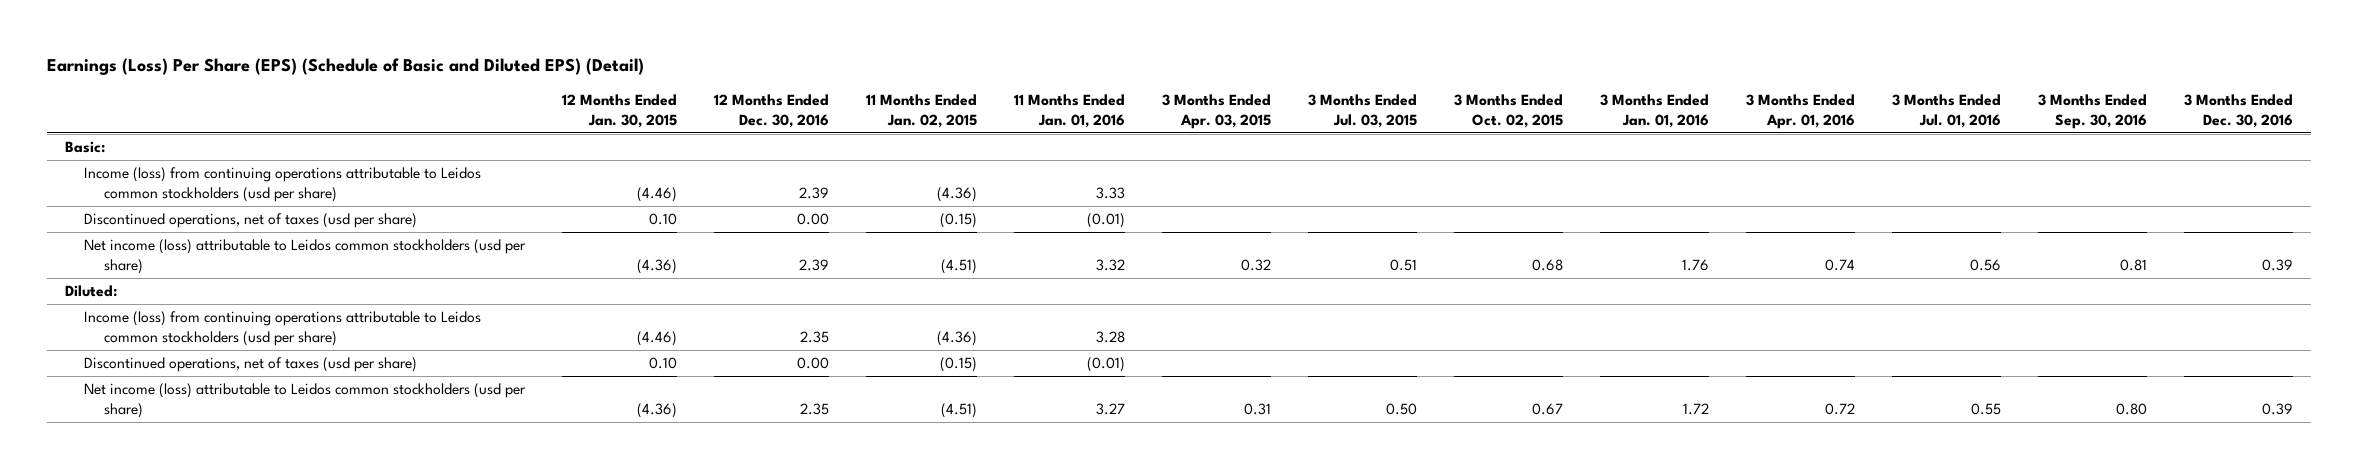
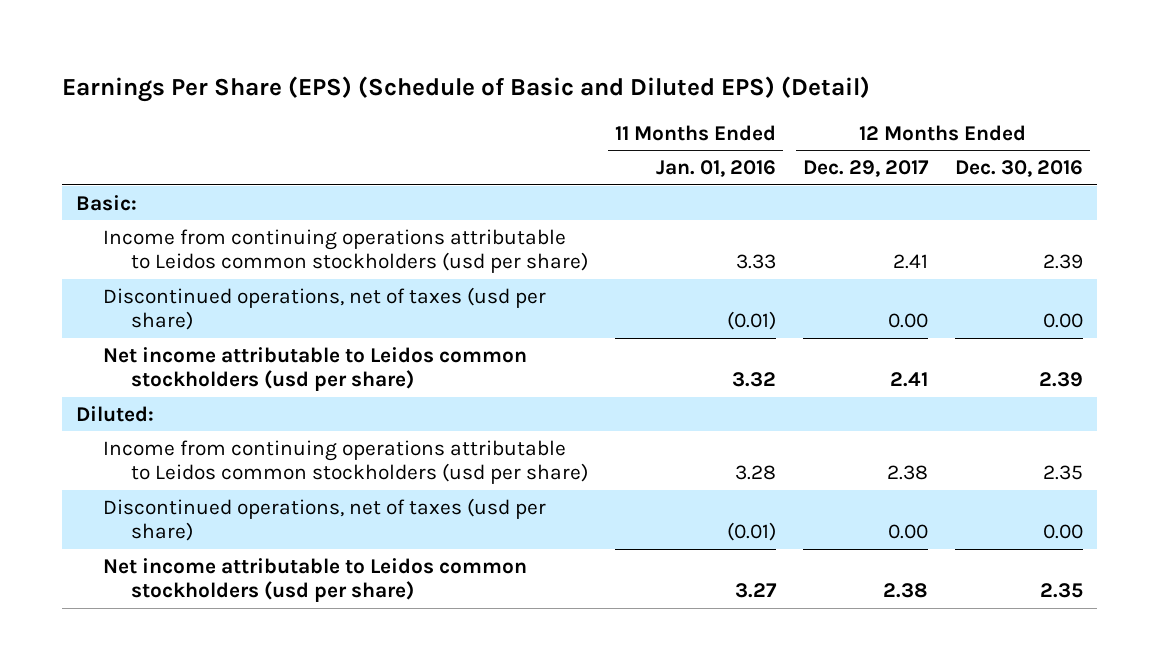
- Earnings (Loss) Per Share (EPS) (Schedule of Basic and Diluted EPS) (Detail)
+ Earnings Per Share (EPS) (Schedule of Basic and Diluted EPS) (Detail)
- | 12 Months Ended Jan. 30, 2015 | 12 Months Ended Dec. 30, 2016 | 11 Months Ended Jan. 02, 2015 | 11 Months Ended Jan. 01, 2016 | 3 Months Ended Apr. 03, 2015 | 3 Months Ended Jul. 03, 2015 | 3 Months Ended Oct. 02, 2015 | 3 Months Ended Jan. 01, 2016 | 3 Months Ended Apr. 01, 2016 | 3 Months Ended Jul. 01, 2016 | 3 Months Ended Sep. 30, 2016 | 3 Months Ended Dec. 30, 2016
+ | 11 Months Ended Jan. 01, 2016 | 12 Months Ended Dec. 29, 2017 | 12 Months Ended Dec. 30, 2016
- Income (loss) from continuing operations attributable to Leidos common stockholders (usd per share) | (4.46) | 2.39 | (4.36) | 3.33 | | | | | | | |
+ Income from continuing operations attributable to Leidos common stockholders (usd per share) | 3.33 | 2.41 | 2.39
- Net income (loss) attributable to Leidos common stockholders (usd per share) | (4.36) | 2.39 | (4.51) | 3.32 | 0.32 | 0.51 | 0.68 | 1.76 | 0.74 | 0.56 | 0.81 | 0.39
+ Net income attributable to Leidos common stockholders (usd per share) | 3.32 | 2.41 | 2.39
- Income (loss) from continuing operations attributable to Leidos common stockholders (usd per share) | (4.46) | 2.35 | (4.36) | 3.28 | | | | | | | |
+ Income from continuing operations attributable to Leidos common stockholders (usd per share) | 3.28 | 2.38 | 2.35
- Net income (loss) attributable to Leidos common stockholders (usd per share) | (4.36) | 2.35 | (4.51) | 3.27 | 0.31 | 0.50 | 0.67 | 1.72 | 0.72 | 0.55 | 0.80 | 0.39
+ Net income attributable to Leidos common stockholders (usd per share) | 3.27 | 2.38 | 2.35

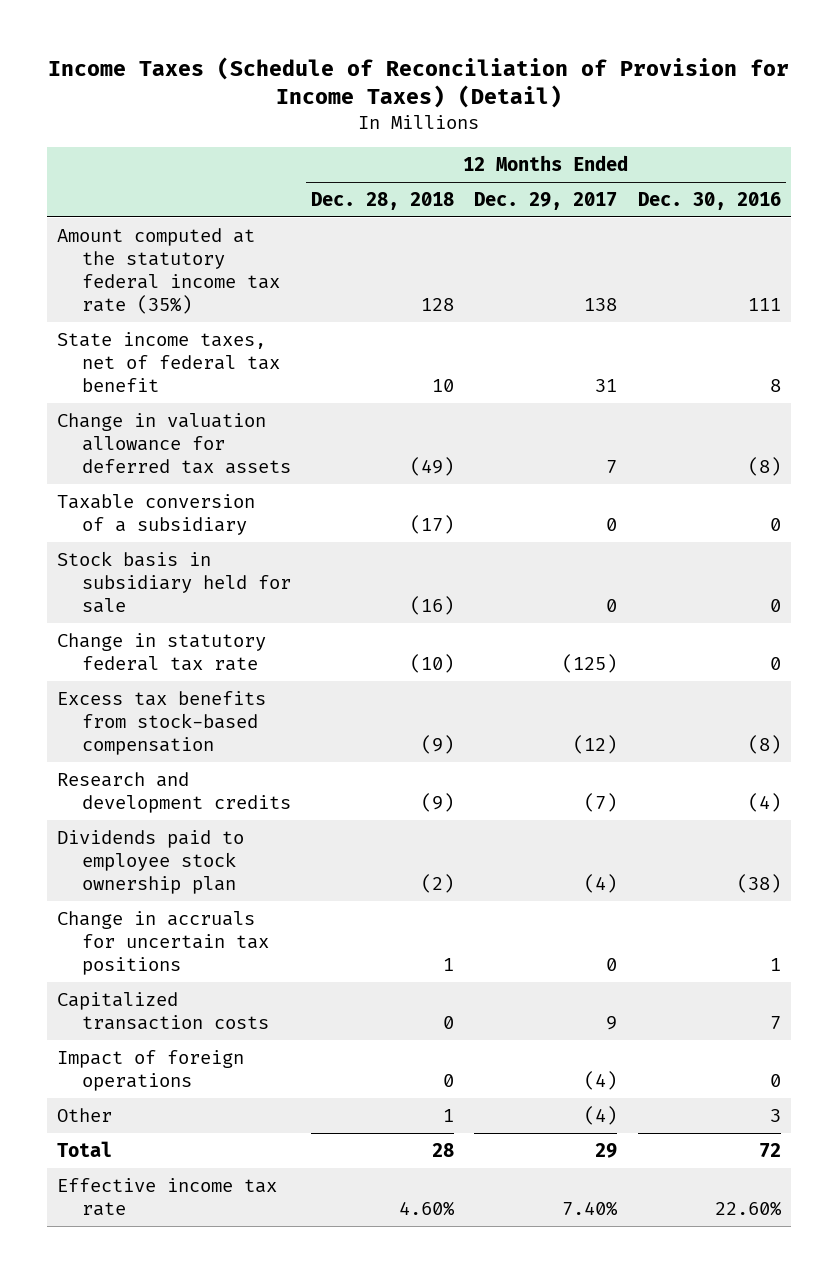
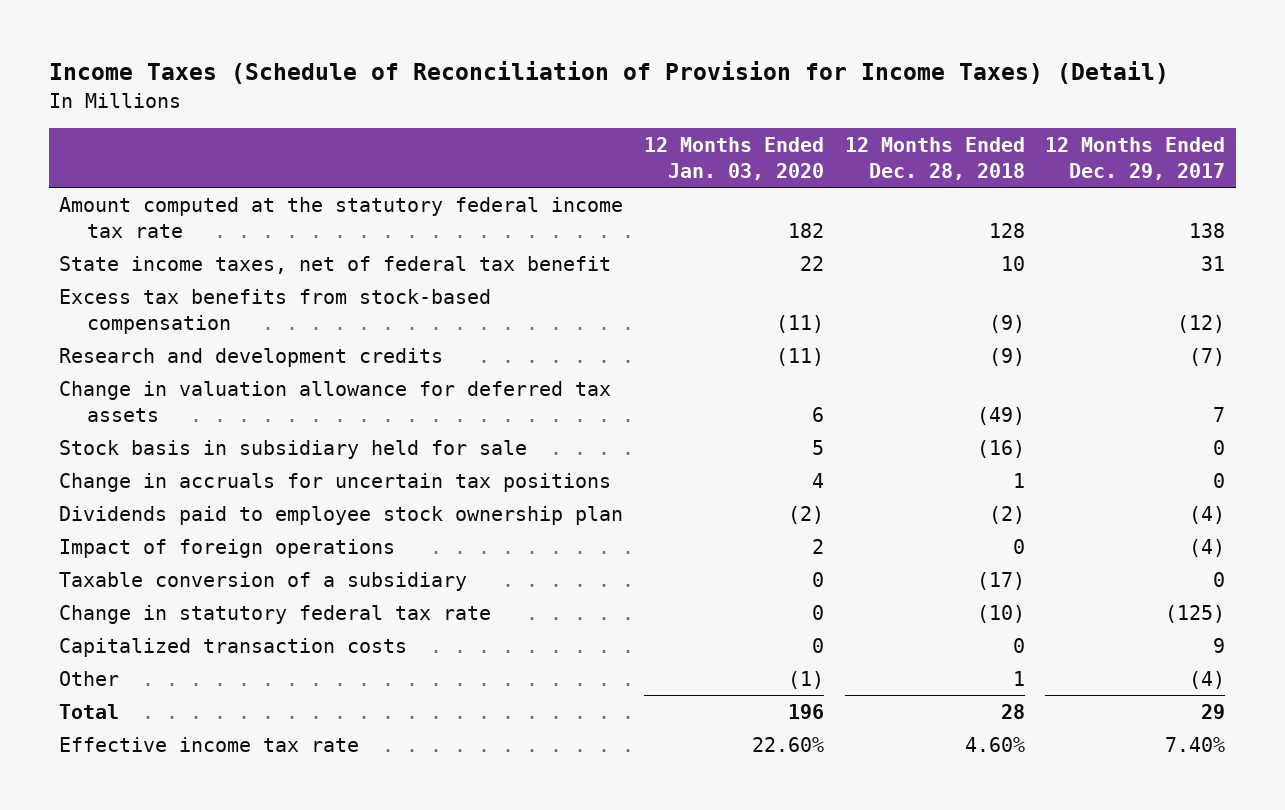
- | 12 Months Ended Dec. 28, 2018 | 12 Months Ended Dec. 29, 2017 | 12 Months Ended Dec. 30, 2016
+ | 12 Months Ended Jan. 03, 2020 | 12 Months Ended Dec. 28, 2018 | 12 Months Ended Dec. 29, 2017
- Amount computed at the statutory federal income tax rate (35%) | 128 | 138 | 111
+ Amount computed at the statutory federal income tax rate | 182 | 128 | 138
moved down: Change in valuation allowance for deferred tax assets | 6 | (49) | 7
moved down: Stock basis in subsidiary held for sale | 5 | (16) | 0
moved down: Dividends paid to employee stock ownership plan | (2) | (2) | (4)
moved down: Taxable conversion of a subsidiary | 0 | (17) | 0
moved down: Change in statutory federal tax rate | 0 | (10) | (125)
moved down: Capitalized transaction costs | 0 | 0 | 9

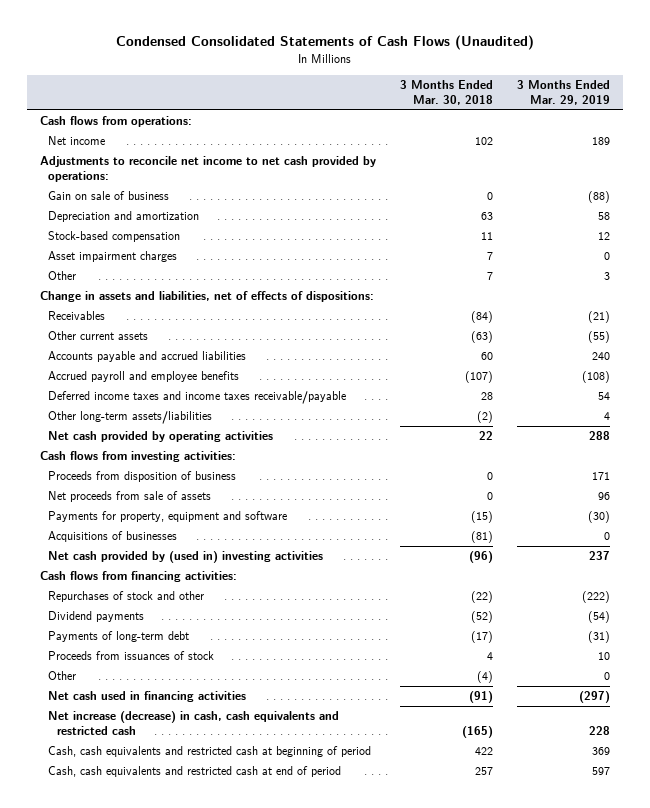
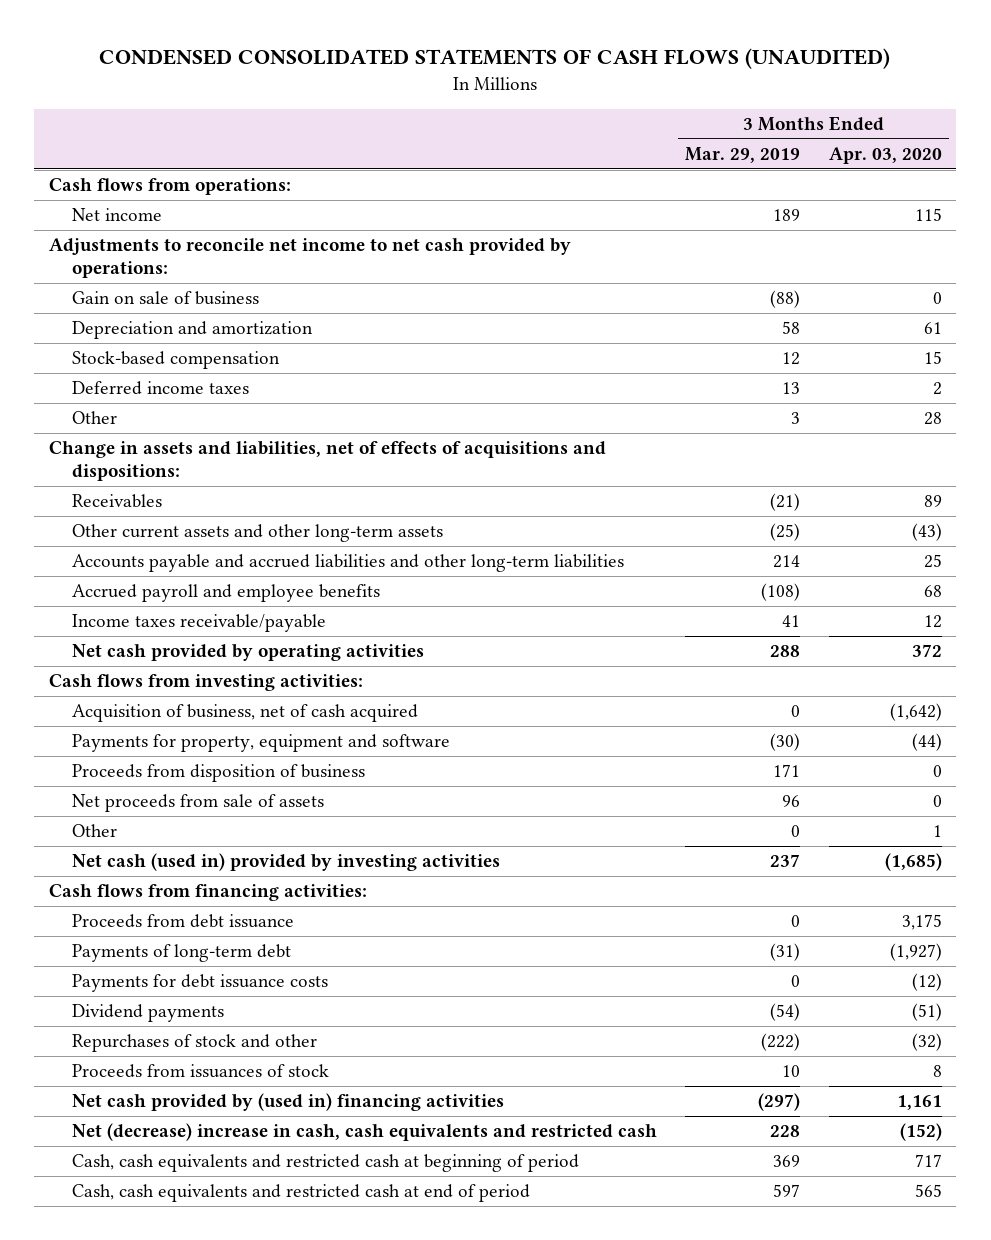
- Condensed Consolidated Statements of Cash Flows (Unaudited)
+ CONDENSED CONSOLIDATED STATEMENTS OF CASH FLOWS (UNAUDITED)
- | 3 Months Ended Mar. 30, 2018 | 3 Months Ended Mar. 29, 2019
+ | 3 Months Ended Mar. 29, 2019 | 3 Months Ended Apr. 03, 2020
- Asset impairment charges | 7 | 0
+ Deferred income taxes | 13 | 2
- Change in assets and liabilities, net of effects of dispositions:
+ Change in assets and liabilities, net of effects of acquisitions and dispositions:
- Other current assets | (63) | (55)
- Accounts payable and accrued liabilities | 60 | 240
+ Other current assets and other long-term assets | (25) | (43)
+ Accounts payable and accrued liabilities and other long-term liabilities | 214 | 25
- Deferred income taxes and income taxes receivable/payable | 28 | 54
- Other long-term assets/liabilities | (2) | 4
+ Income taxes receivable/payable | 41 | 12
+ Acquisition of business, net of cash acquired | 0 | (1,642)
moved up: Payments for property, equipment and software | (30) | (44)
- Acquisitions of businesses | (81) | 0
- Net cash provided by (used in) investing activities | (96) | 237
moved up: Other | 0 | 1
+ Net cash (used in) provided by investing activities | 237 | (1,685)
+ Proceeds from debt issuance | 0 | 3,175
+ Payments for debt issuance costs | 0 | (12)
moved down: Dividend payments | (54) | (51)
moved down: Repurchases of stock and other | (222) | (32)
- Net cash used in financing activities | (91) | (297)
- Net increase (decrease) in cash, cash equivalents and restricted cash | (165) | 228
+ Net cash provided by (used in) financing activities | (297) | 1,161
+ Net (decrease) increase in cash, cash equivalents and restricted cash | 228 | (152)

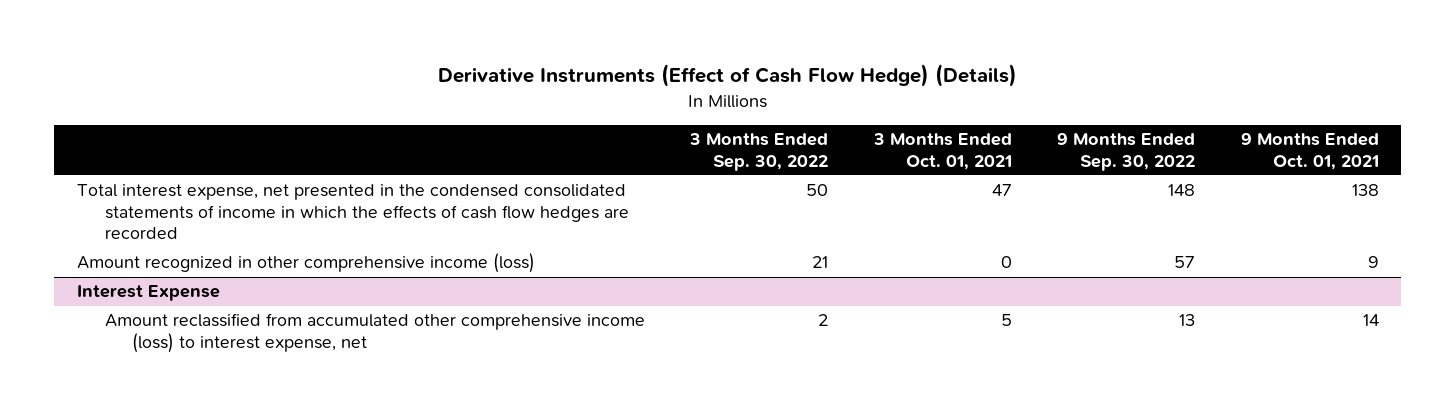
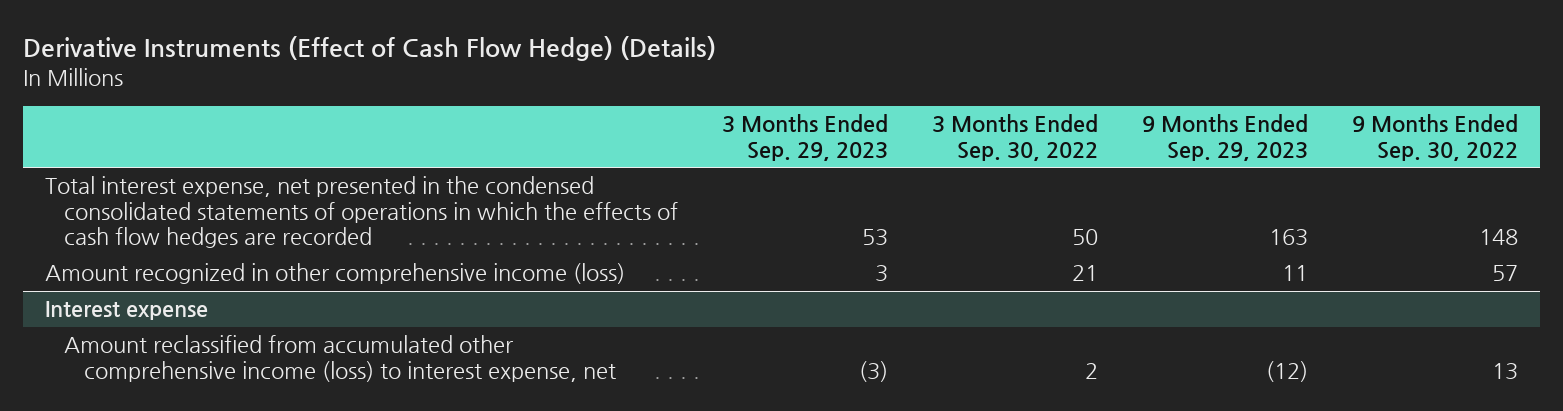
- | 3 Months Ended Sep. 30, 2022 | 3 Months Ended Oct. 01, 2021 | 9 Months Ended Sep. 30, 2022 | 9 Months Ended Oct. 01, 2021
+ | 3 Months Ended Sep. 29, 2023 | 3 Months Ended Sep. 30, 2022 | 9 Months Ended Sep. 29, 2023 | 9 Months Ended Sep. 30, 2022
- Total interest expense, net presented in the condensed consolidated statements of income in which the effects of cash flow hedges are recorded | 50 | 47 | 148 | 138
+ Total interest expense, net presented in the condensed consolidated statements of operations in which the effects of cash flow hedges are recorded | 53 | 50 | 163 | 148
- Interest Expense
+ Interest expense

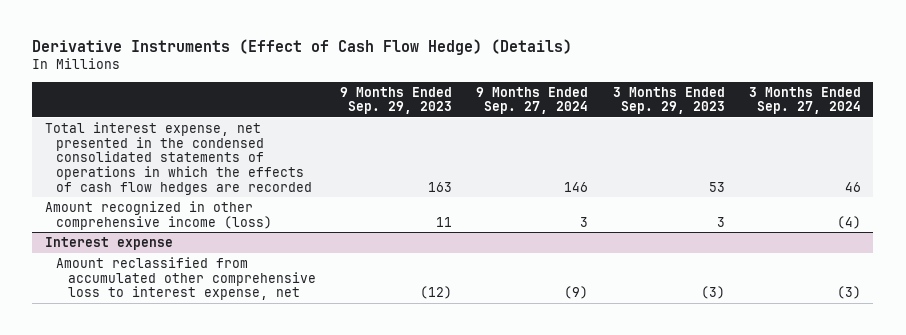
- | 3 Months Ended Sep. 29, 2023 | 3 Months Ended Sep. 30, 2022 | 9 Months Ended Sep. 29, 2023 | 9 Months Ended Sep. 30, 2022
+ | 9 Months Ended Sep. 29, 2023 | 9 Months Ended Sep. 27, 2024 | 3 Months Ended Sep. 29, 2023 | 3 Months Ended Sep. 27, 2024
@ Interest expense
- Amount reclassified from accumulated other comprehensive income (loss) to interest expense, net | (3) | 2 | (12) | 13
+ Amount reclassified from accumulated other comprehensive loss to interest expense, net | (12) | (9) | (3) | (3)

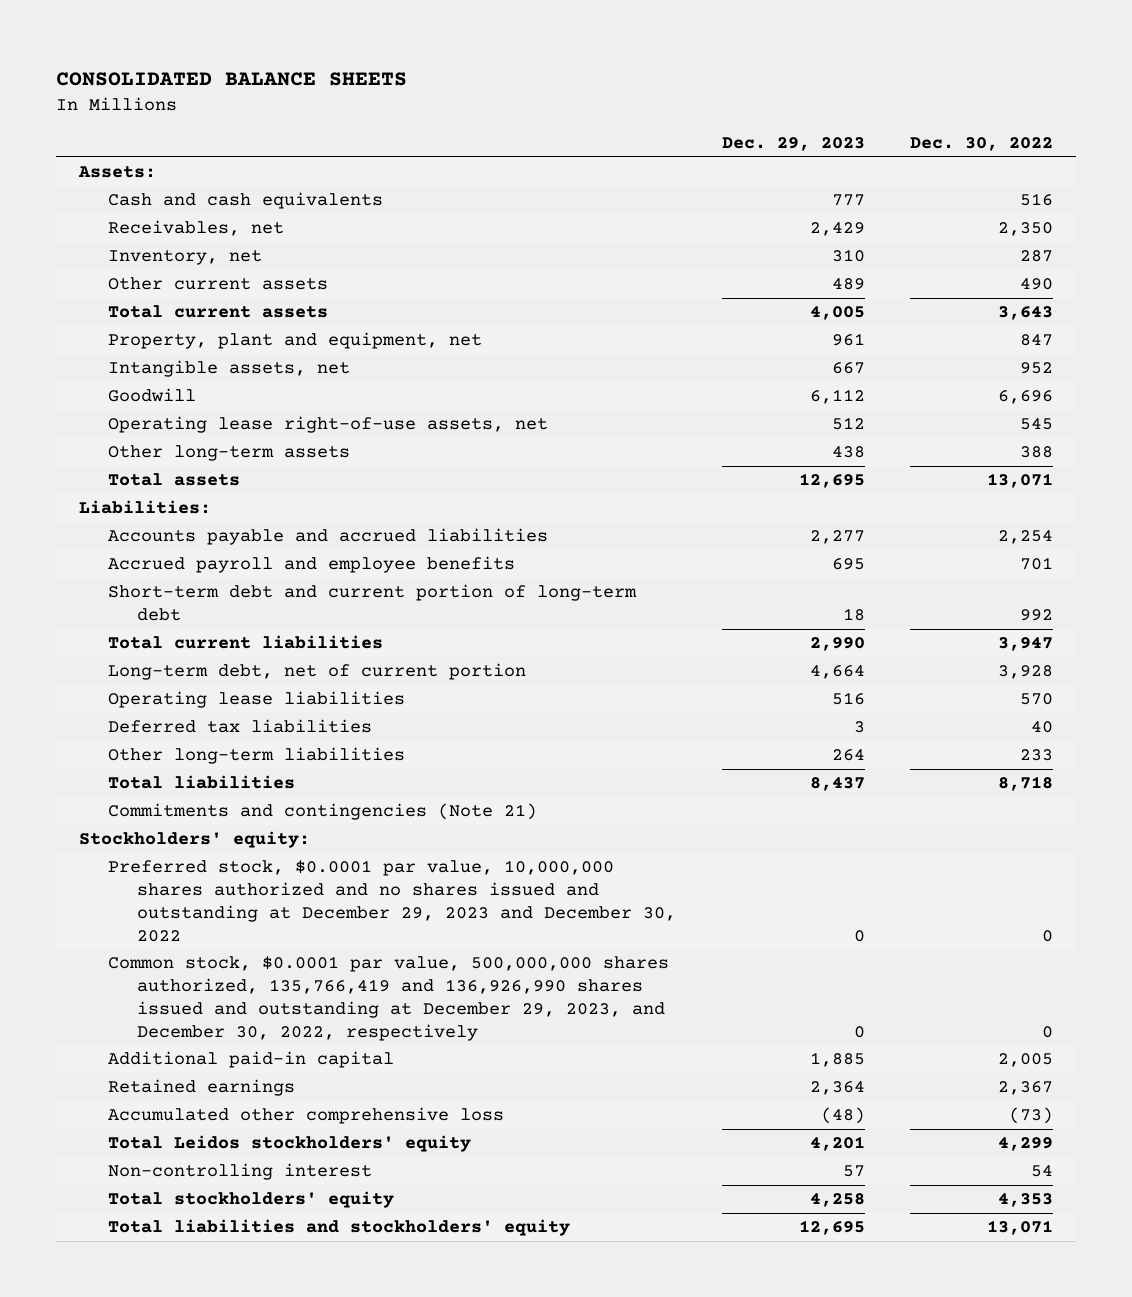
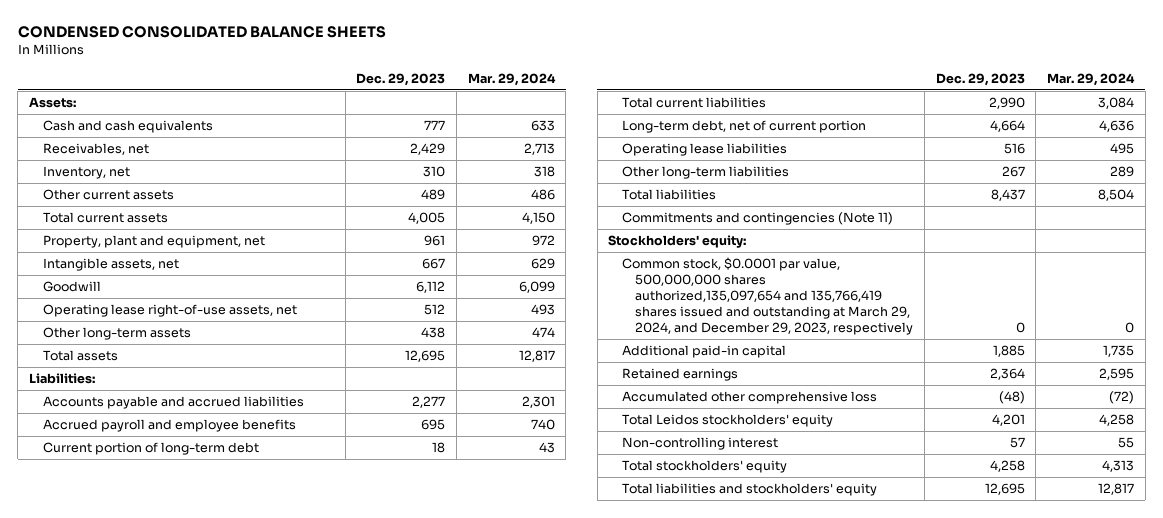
- CONSOLIDATED BALANCE SHEETS
+ CONDENSED CONSOLIDATED BALANCE SHEETS
- | Dec. 29, 2023 | Dec. 30, 2022
+ | Dec. 29, 2023 | Mar. 29, 2024
- Short-term debt and current portion of long-term debt | 18 | 992
+ Current portion of long-term debt | 18 | 43
- Deferred tax liabilities | 3 | 40
- Other long-term liabilities | 264 | 233
+ Other long-term liabilities | 267 | 289
- Commitments and contingencies (Note 21)
+ Commitments and contingencies (Note 11)
- Preferred stock, $0.0001 par value, 10,000,000 shares authorized and no shares issued and outstanding at December 29, 2023 and December 30, 2022 | 0 | 0
- Common stock, $0.0001 par value, 500,000,000 shares authorized, 135,766,419 and 136,926,990 shares issued and outstanding at December 29, 2023, and December 30, 2022, respectively | 0 | 0
+ Common stock, $0.0001 par value, 500,000,000 shares authorized,135,097,654 and 135,766,419 shares issued and outstanding at March 29, 2024, and December 29, 2023, respectively | 0 | 0

